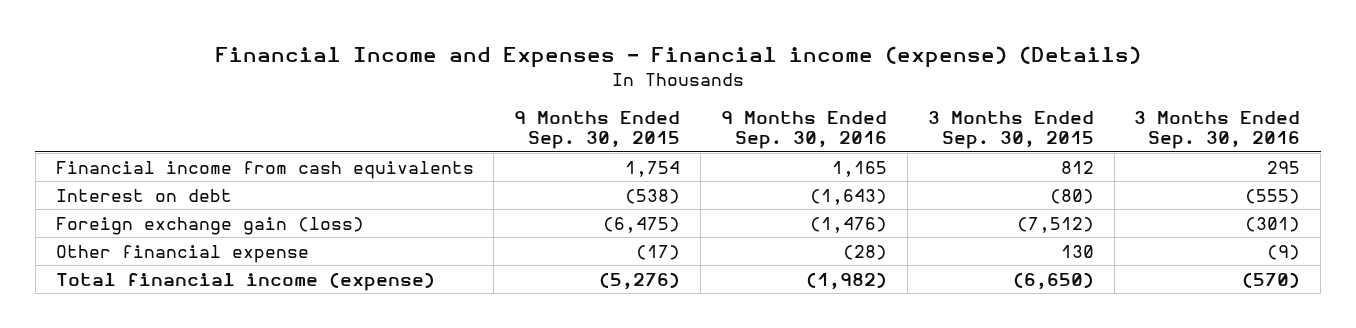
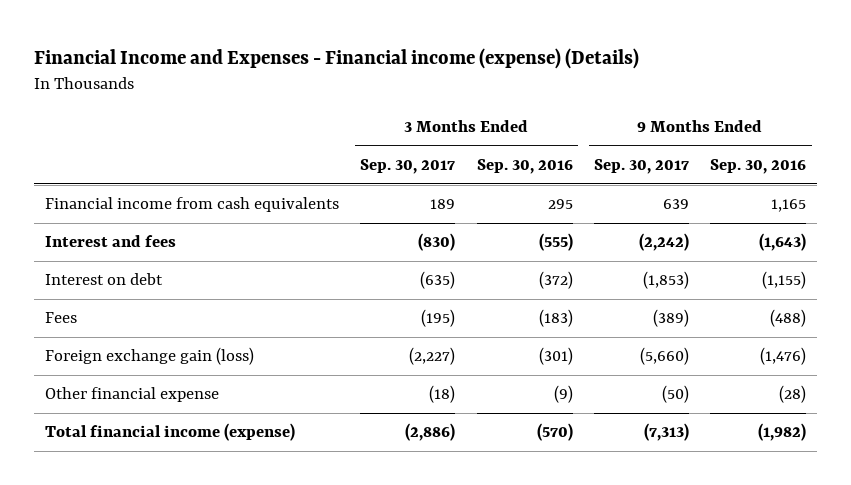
- | 9 Months Ended Sep. 30, 2015 | 9 Months Ended Sep. 30, 2016 | 3 Months Ended Sep. 30, 2015 | 3 Months Ended Sep. 30, 2016
+ | 3 Months Ended Sep. 30, 2017 | 3 Months Ended Sep. 30, 2016 | 9 Months Ended Sep. 30, 2017 | 9 Months Ended Sep. 30, 2016
- Interest on debt | (538) | (1,643) | (80) | (555)
+ Interest and fees | (830) | (555) | (2,242) | (1,643)
+ Interest on debt | (635) | (372) | (1,853) | (1,155)
+ Fees | (195) | (183) | (389) | (488)

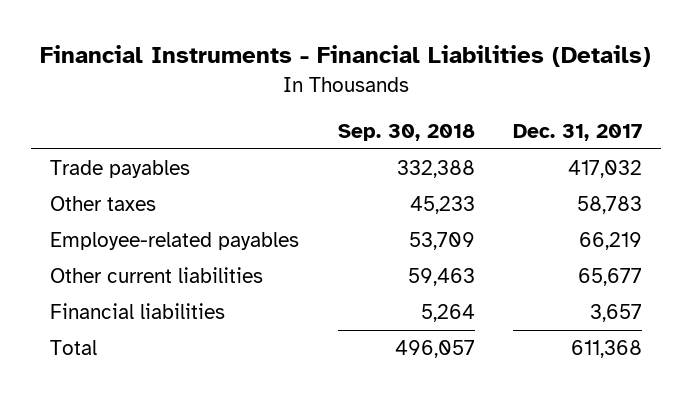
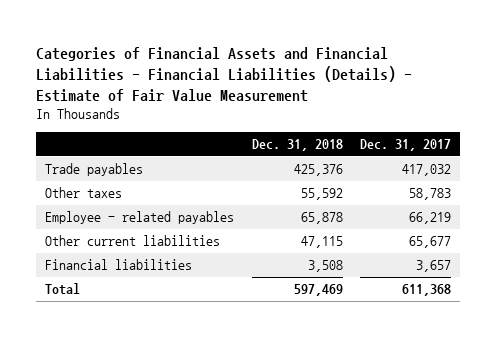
- Financial Instruments - Financial Liabilities (Details)
+ Categories of Financial Assets and Financial Liabilities - Financial Liabilities (Details) - Estimate of Fair Value Measurement
- | Sep. 30, 2018 | Dec. 31, 2017
+ | Dec. 31, 2018 | Dec. 31, 2017
- Employee-related payables | 53,709 | 66,219
+ Employee - related payables | 65,878 | 66,219

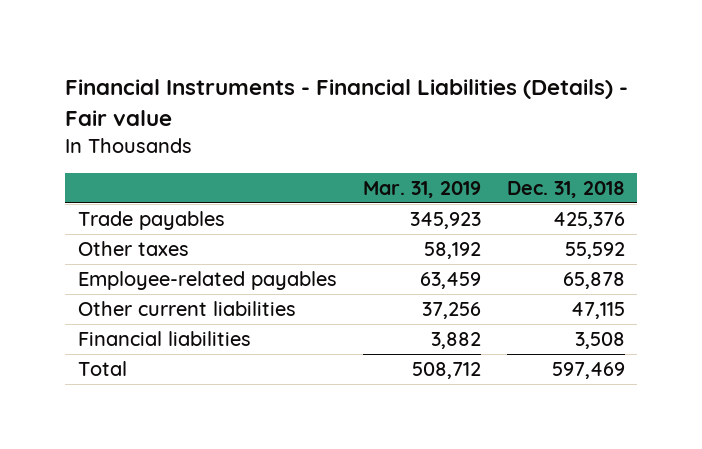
- Categories of Financial Assets and Financial Liabilities - Financial Liabilities (Details) - Estimate of Fair Value Measurement
+ Financial Instruments - Financial Liabilities (Details) - Fair value
- | Dec. 31, 2018 | Dec. 31, 2017
+ | Mar. 31, 2019 | Dec. 31, 2018
- Employee - related payables | 65,878 | 66,219
+ Employee-related payables | 63,459 | 65,878

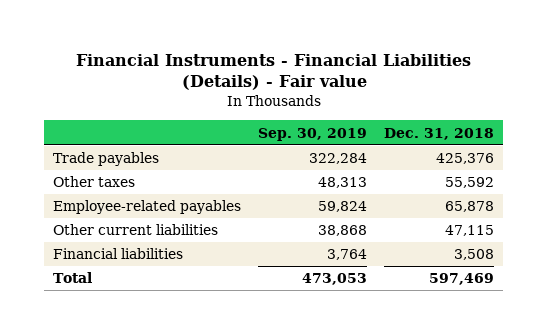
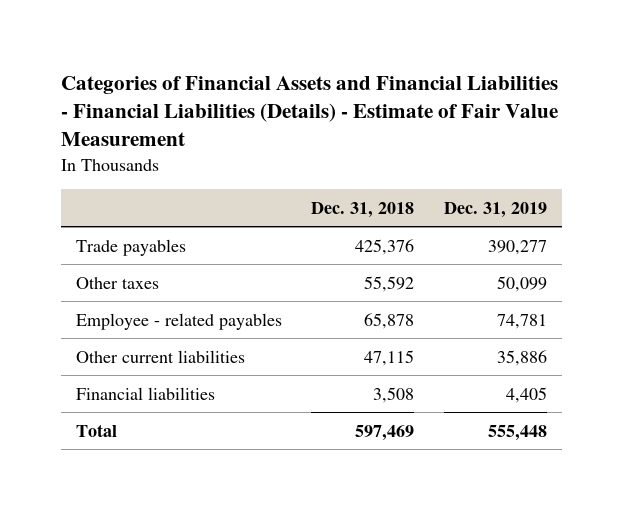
- Financial Instruments - Financial Liabilities (Details) - Fair value
+ Categories of Financial Assets and Financial Liabilities - Financial Liabilities (Details) - Estimate of Fair Value Measurement
- | Sep. 30, 2019 | Dec. 31, 2018
+ | Dec. 31, 2018 | Dec. 31, 2019
- Employee-related payables | 59,824 | 65,878
+ Employee - related payables | 65,878 | 74,781

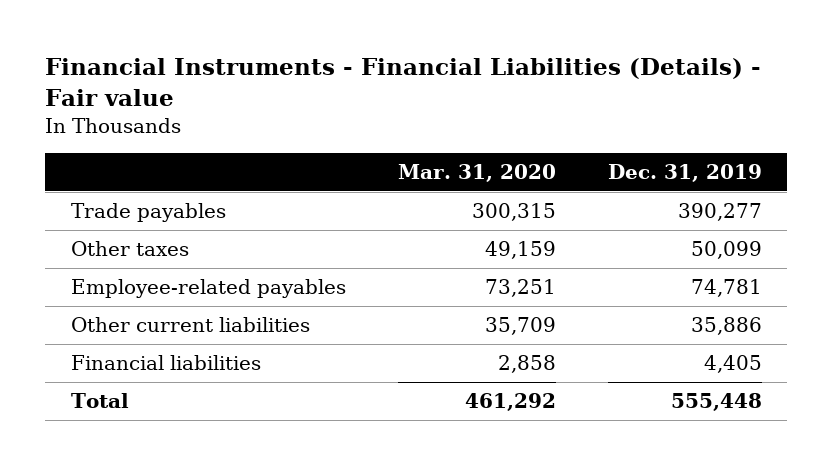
- Categories of Financial Assets and Financial Liabilities - Financial Liabilities (Details) - Estimate of Fair Value Measurement
+ Financial Instruments - Financial Liabilities (Details) - Fair value
- | Dec. 31, 2018 | Dec. 31, 2019
+ | Mar. 31, 2020 | Dec. 31, 2019
- Employee - related payables | 65,878 | 74,781
+ Employee-related payables | 73,251 | 74,781

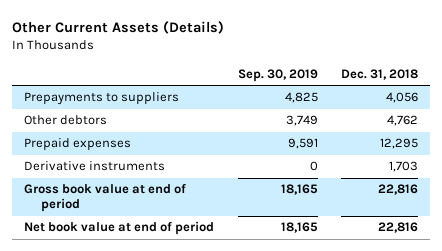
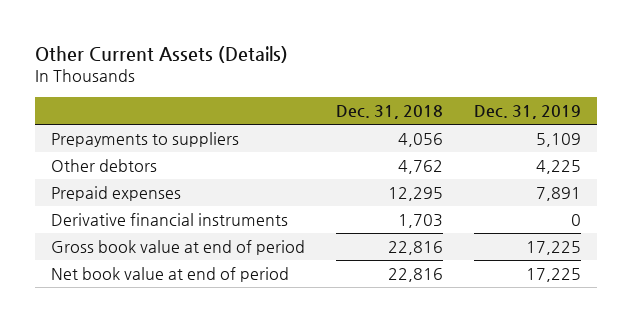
- | Sep. 30, 2019 | Dec. 31, 2018
+ | Dec. 31, 2018 | Dec. 31, 2019
- Derivative instruments | 0 | 1,703
+ Derivative financial instruments | 1,703 | 0

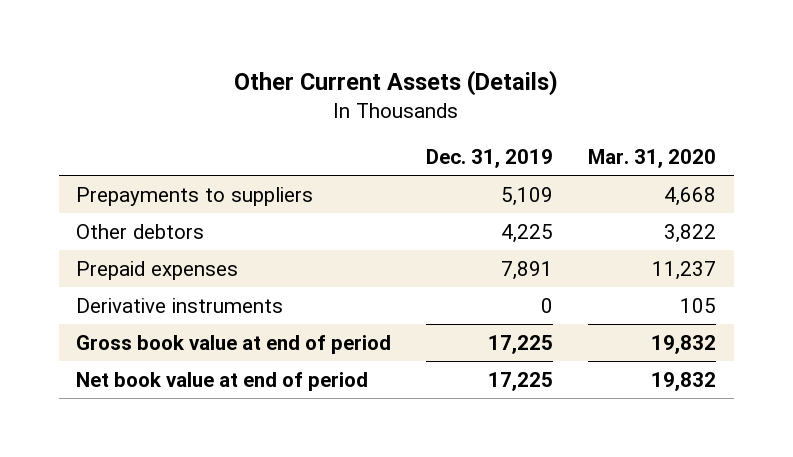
- | Dec. 31, 2018 | Dec. 31, 2019
+ | Dec. 31, 2019 | Mar. 31, 2020
- Derivative financial instruments | 1,703 | 0
+ Derivative instruments | 0 | 105

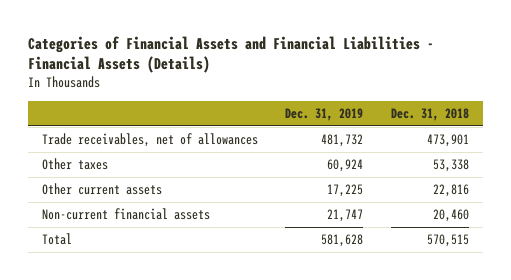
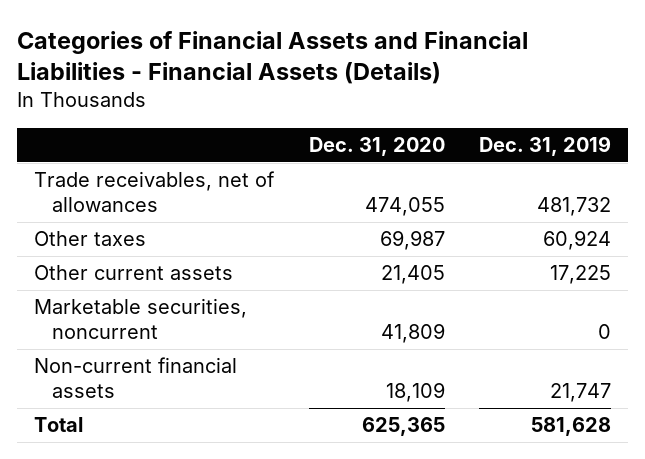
- | Dec. 31, 2019 | Dec. 31, 2018
+ | Dec. 31, 2020 | Dec. 31, 2019
+ Marketable securities, noncurrent | 41,809 | 0

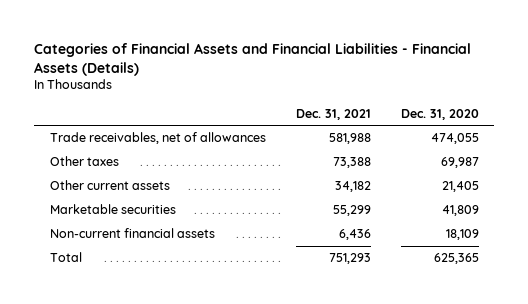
- | Dec. 31, 2020 | Dec. 31, 2019
+ | Dec. 31, 2021 | Dec. 31, 2020
- Marketable securities, noncurrent | 41,809 | 0
+ Marketable securities | 55,299 | 41,809

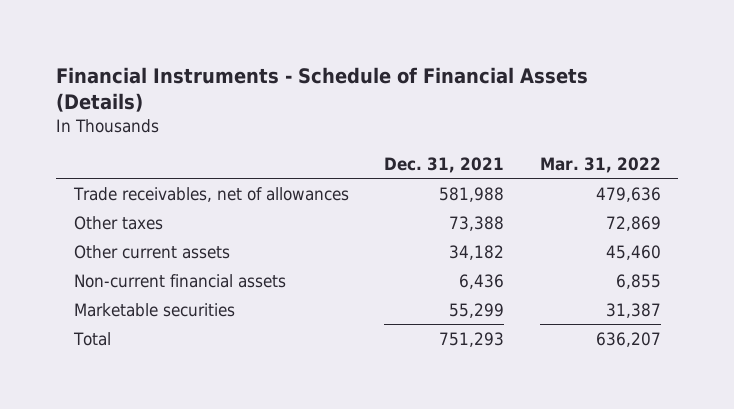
- Categories of Financial Assets and Financial Liabilities - Financial Assets (Details)
+ Financial Instruments - Schedule of Financial Assets (Details)
- | Dec. 31, 2021 | Dec. 31, 2020
+ | Dec. 31, 2021 | Mar. 31, 2022
moved down: Marketable securities | 55,299 | 31,387

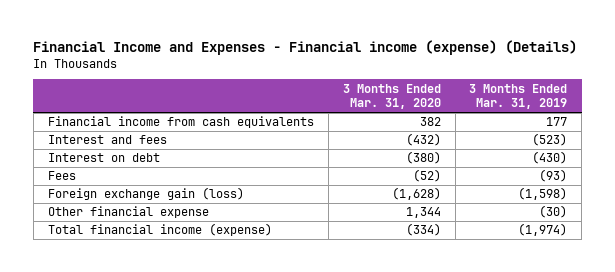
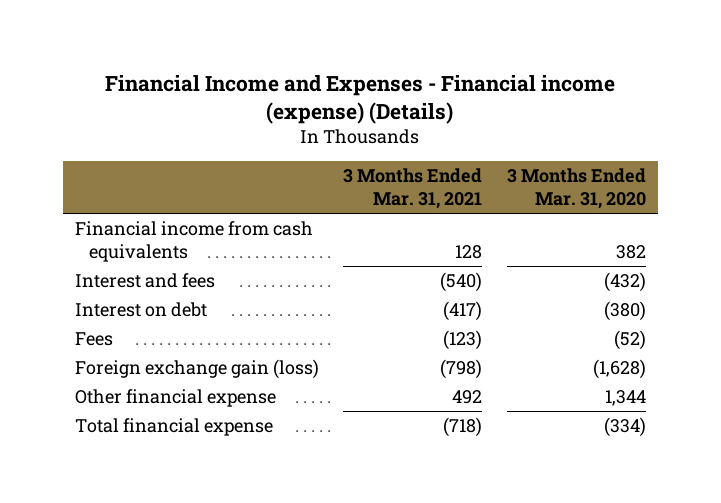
- | 3 Months Ended Mar. 31, 2020 | 3 Months Ended Mar. 31, 2019
+ | 3 Months Ended Mar. 31, 2021 | 3 Months Ended Mar. 31, 2020
- Total financial income (expense) | (334) | (1,974)
+ Total financial expense | (718) | (334)

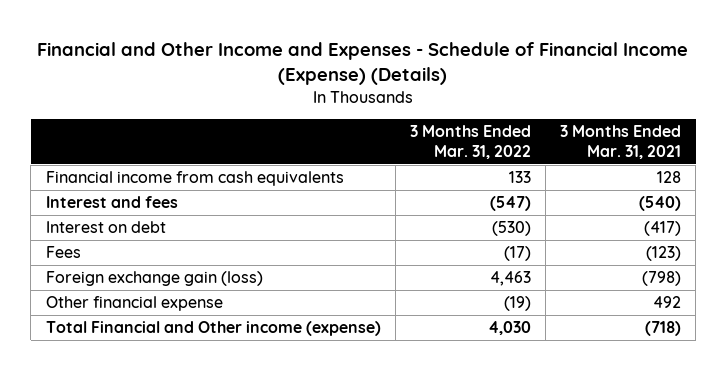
- Financial Income and Expenses - Financial income (expense) (Details)
+ Financial and Other Income and Expenses - Schedule of Financial Income (Expense) (Details)
- | 3 Months Ended Mar. 31, 2021 | 3 Months Ended Mar. 31, 2020
+ | 3 Months Ended Mar. 31, 2022 | 3 Months Ended Mar. 31, 2021
- Total financial expense | (718) | (334)
+ Total Financial and Other income (expense) | 4,030 | (718)

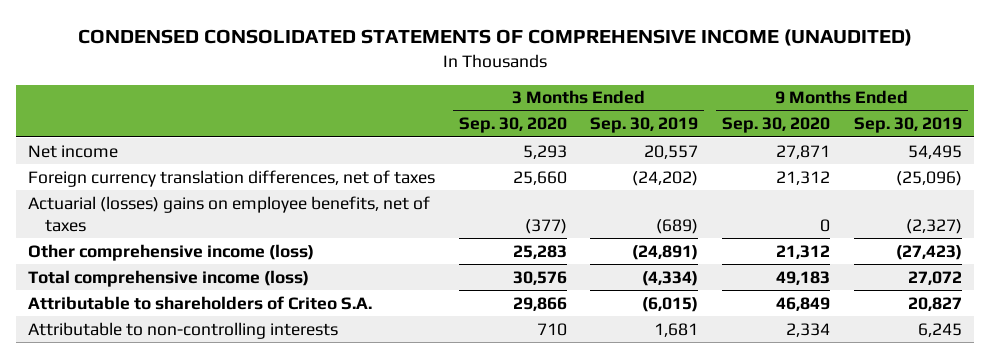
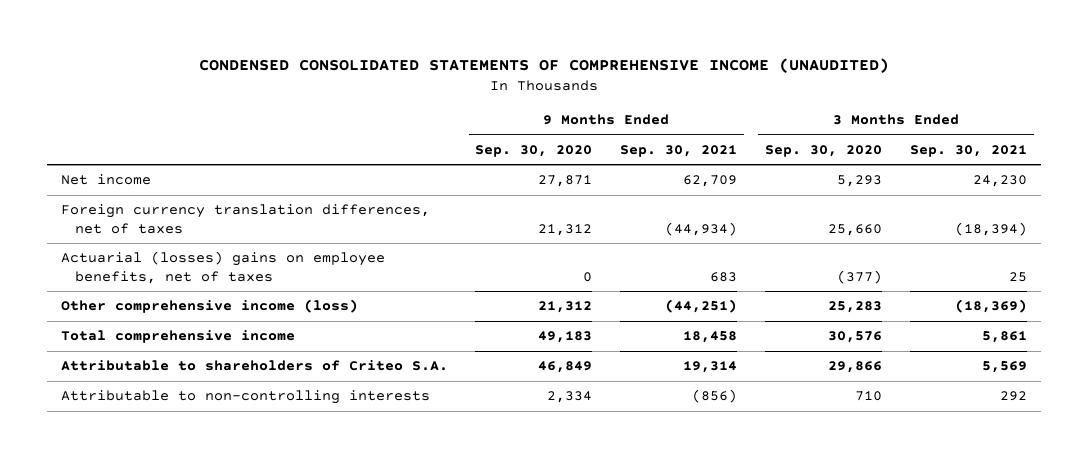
- | 3 Months Ended Sep. 30, 2020 | 3 Months Ended Sep. 30, 2019 | 9 Months Ended Sep. 30, 2020 | 9 Months Ended Sep. 30, 2019
+ | 9 Months Ended Sep. 30, 2020 | 9 Months Ended Sep. 30, 2021 | 3 Months Ended Sep. 30, 2020 | 3 Months Ended Sep. 30, 2021
- Total comprehensive income (loss) | 30,576 | (4,334) | 49,183 | 27,072
+ Total comprehensive income | 49,183 | 18,458 | 30,576 | 5,861

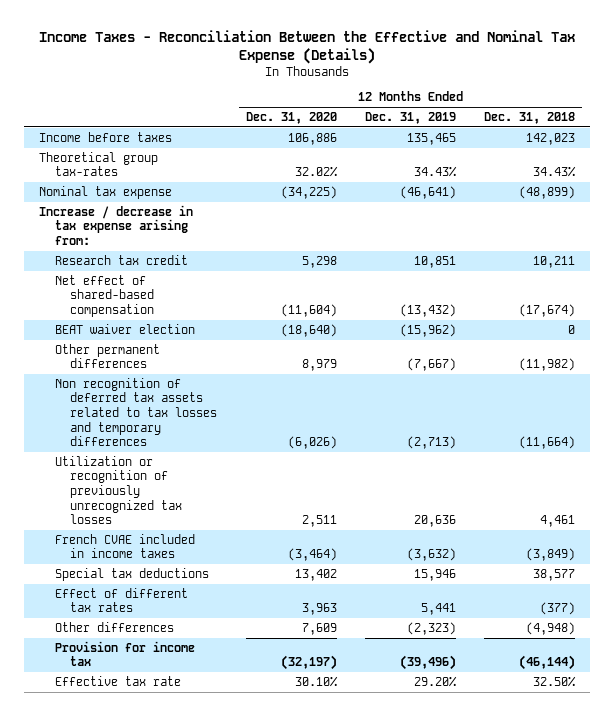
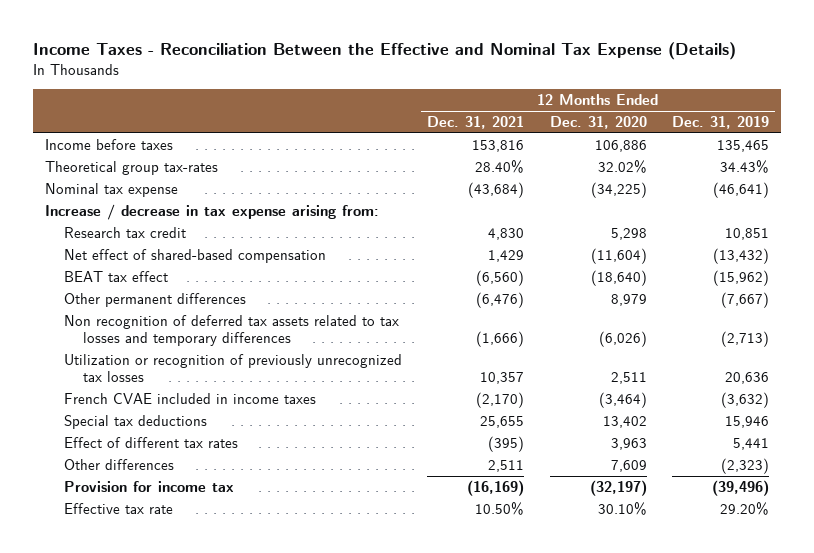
- | 12 Months Ended Dec. 31, 2020 | 12 Months Ended Dec. 31, 2019 | 12 Months Ended Dec. 31, 2018
+ | 12 Months Ended Dec. 31, 2021 | 12 Months Ended Dec. 31, 2020 | 12 Months Ended Dec. 31, 2019
- BEAT waiver election | (18,640) | (15,962) | 0
+ BEAT tax effect | (6,560) | (18,640) | (15,962)

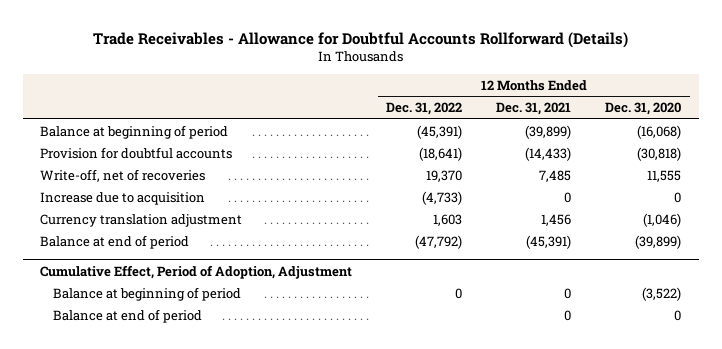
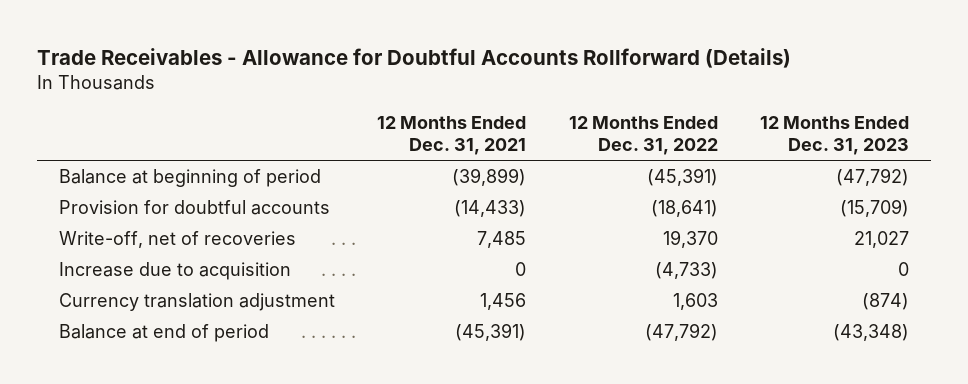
- | 12 Months Ended Dec. 31, 2022 | 12 Months Ended Dec. 31, 2021 | 12 Months Ended Dec. 31, 2020
+ | 12 Months Ended Dec. 31, 2021 | 12 Months Ended Dec. 31, 2022 | 12 Months Ended Dec. 31, 2023
- Cumulative Effect, Period of Adoption, Adjustment
- Balance at beginning of period | 0 | 0 | (3,522)
- Balance at end of period | | 0 | 0

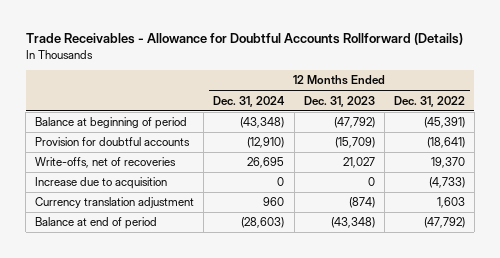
- | 12 Months Ended Dec. 31, 2021 | 12 Months Ended Dec. 31, 2022 | 12 Months Ended Dec. 31, 2023
+ | 12 Months Ended Dec. 31, 2024 | 12 Months Ended Dec. 31, 2023 | 12 Months Ended Dec. 31, 2022
- Write-off, net of recoveries | 7,485 | 19,370 | 21,027
+ Write-offs, net of recoveries | 26,695 | 21,027 | 19,370

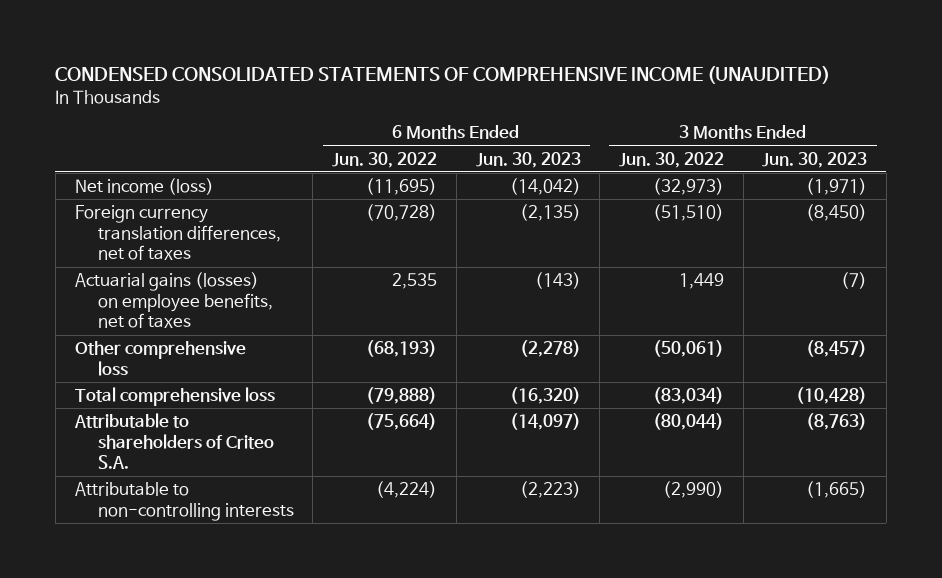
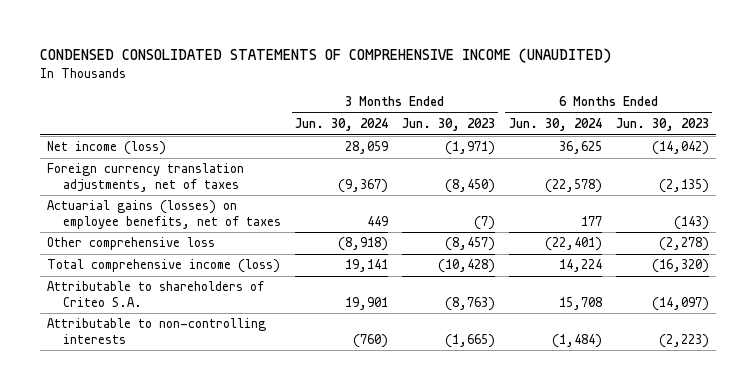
- | 6 Months Ended Jun. 30, 2022 | 6 Months Ended Jun. 30, 2023 | 3 Months Ended Jun. 30, 2022 | 3 Months Ended Jun. 30, 2023
+ | 3 Months Ended Jun. 30, 2024 | 3 Months Ended Jun. 30, 2023 | 6 Months Ended Jun. 30, 2024 | 6 Months Ended Jun. 30, 2023
- Foreign currency translation differences, net of taxes | (70,728) | (2,135) | (51,510) | (8,450)
+ Foreign currency translation adjustments, net of taxes | (9,367) | (8,450) | (22,578) | (2,135)
- Total comprehensive loss | (79,888) | (16,320) | (83,034) | (10,428)
+ Total comprehensive income (loss) | 19,141 | (10,428) | 14,224 | (16,320)

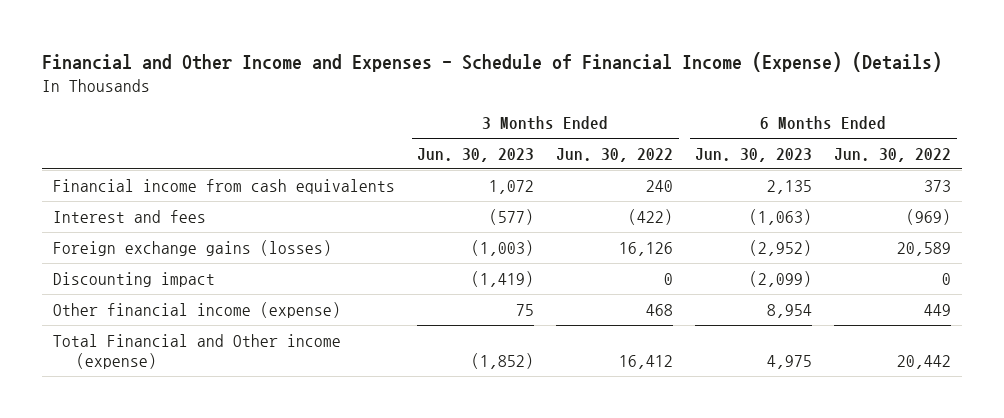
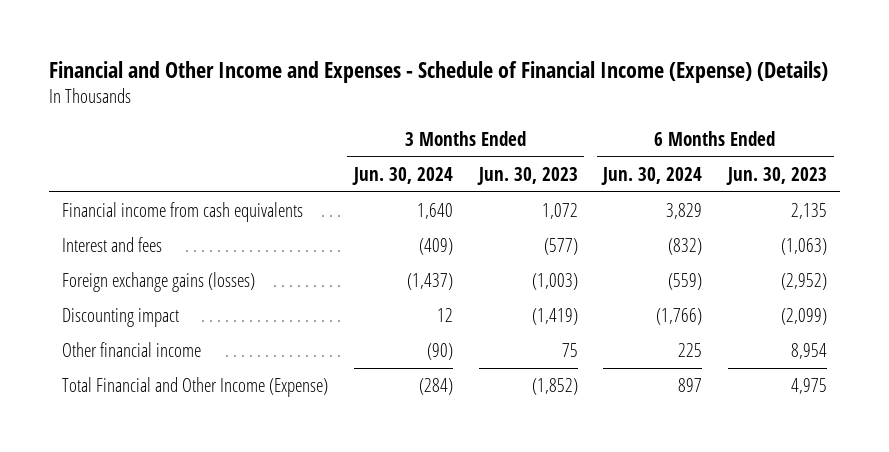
- | 3 Months Ended Jun. 30, 2023 | 3 Months Ended Jun. 30, 2022 | 6 Months Ended Jun. 30, 2023 | 6 Months Ended Jun. 30, 2022
+ | 3 Months Ended Jun. 30, 2024 | 3 Months Ended Jun. 30, 2023 | 6 Months Ended Jun. 30, 2024 | 6 Months Ended Jun. 30, 2023
- Other financial income (expense) | 75 | 468 | 8,954 | 449
- Total Financial and Other income (expense) | (1,852) | 16,412 | 4,975 | 20,442
+ Other financial income | (90) | 75 | 225 | 8,954
+ Total Financial and Other Income (Expense) | (284) | (1,852) | 897 | 4,975

